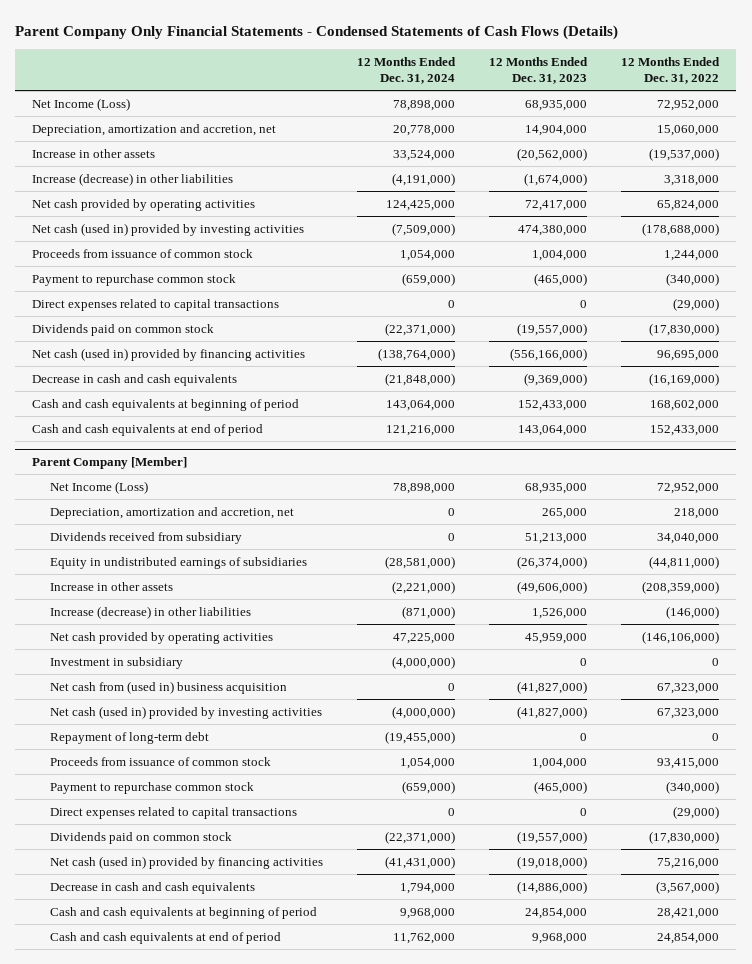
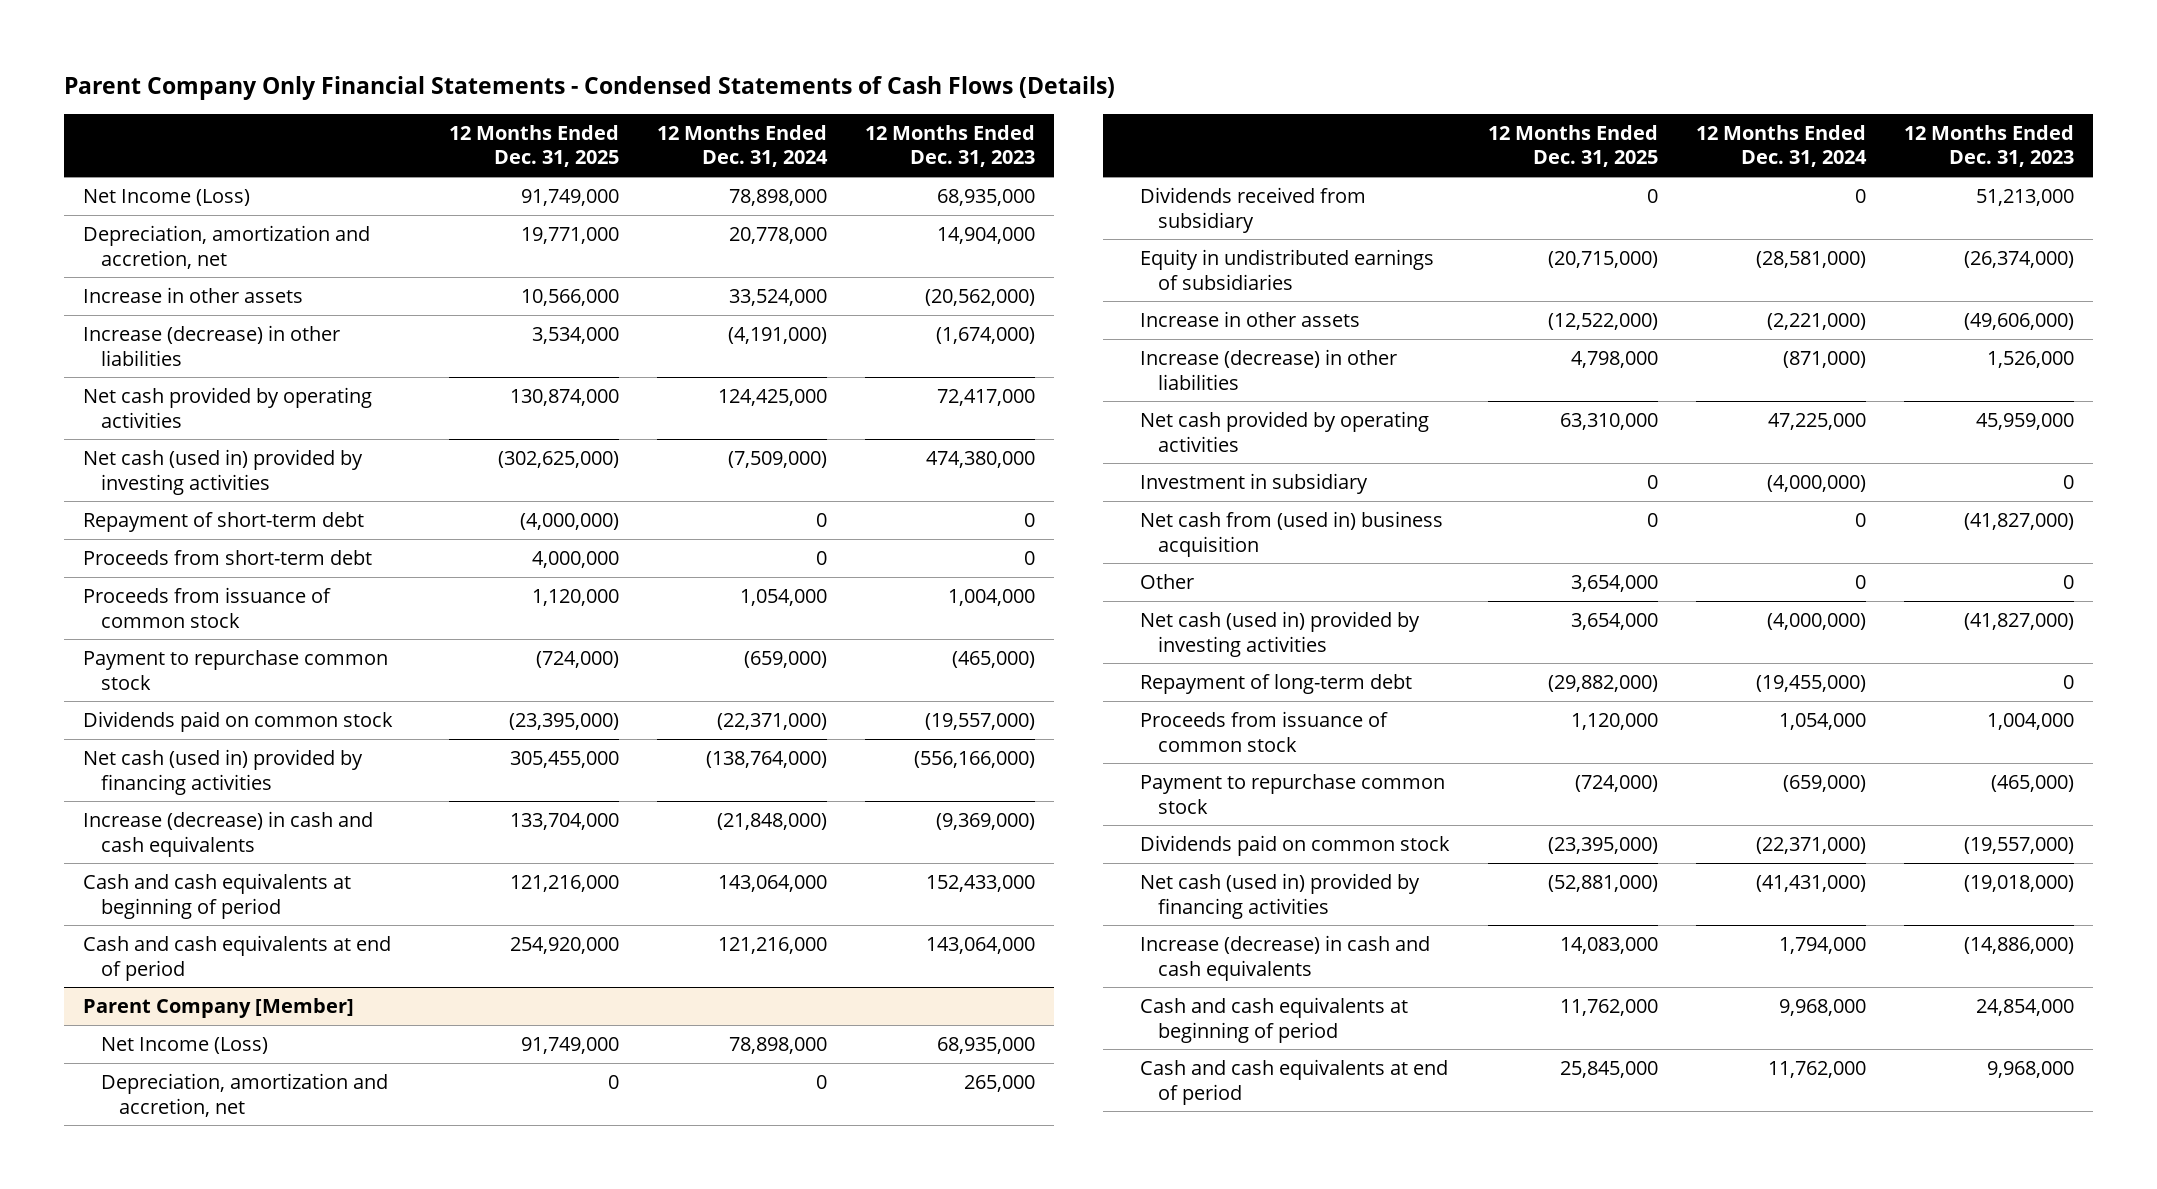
- | 12 Months Ended Dec. 31, 2024 | 12 Months Ended Dec. 31, 2023 | 12 Months Ended Dec. 31, 2022
+ | 12 Months Ended Dec. 31, 2025 | 12 Months Ended Dec. 31, 2024 | 12 Months Ended Dec. 31, 2023
+ Repayment of short-term debt | (4,000,000) | 0 | 0
+ Proceeds from short-term debt | 4,000,000 | 0 | 0
- Direct expenses related to capital transactions | 0 | 0 | (29,000)
- Decrease in cash and cash equivalents | (21,848,000) | (9,369,000) | (16,169,000)
+ Increase (decrease) in cash and cash equivalents | 133,704,000 | (21,848,000) | (9,369,000)
@ Parent Company [Member]
+ Other | 3,654,000 | 0 | 0
- Direct expenses related to capital transactions | 0 | 0 | (29,000)
- Decrease in cash and cash equivalents | 1,794,000 | (14,886,000) | (3,567,000)
+ Increase (decrease) in cash and cash equivalents | 14,083,000 | 1,794,000 | (14,886,000)

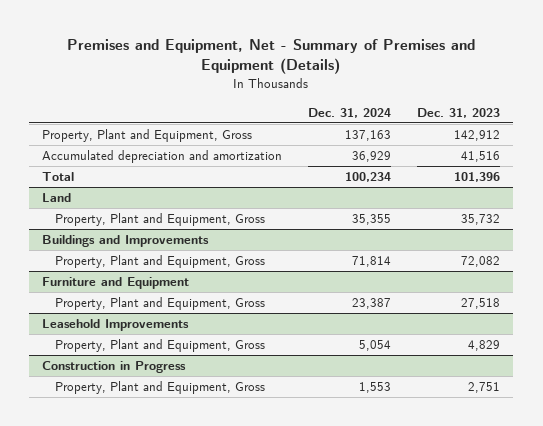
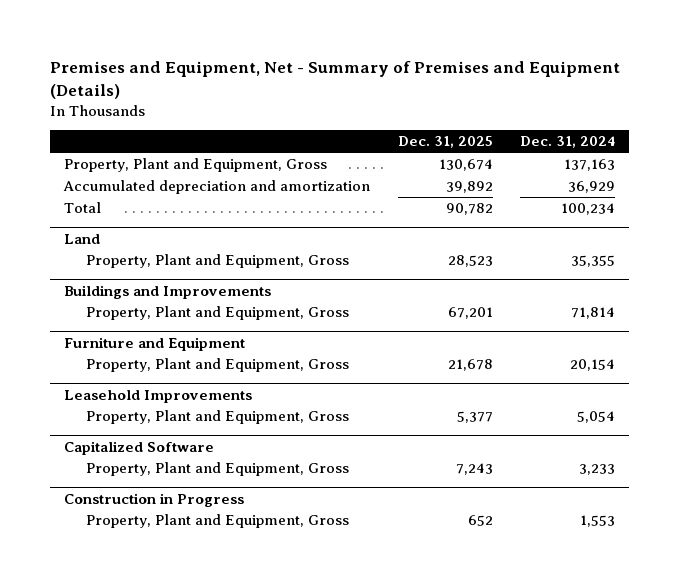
- | Dec. 31, 2024 | Dec. 31, 2023
+ | Dec. 31, 2025 | Dec. 31, 2024
@ Furniture and Equipment
- Property, Plant and Equipment, Gross | 23,387 | 27,518
+ Property, Plant and Equipment, Gross | 21,678 | 20,154
+ Capitalized Software
+ Property, Plant and Equipment, Gross | 7,243 | 3,233

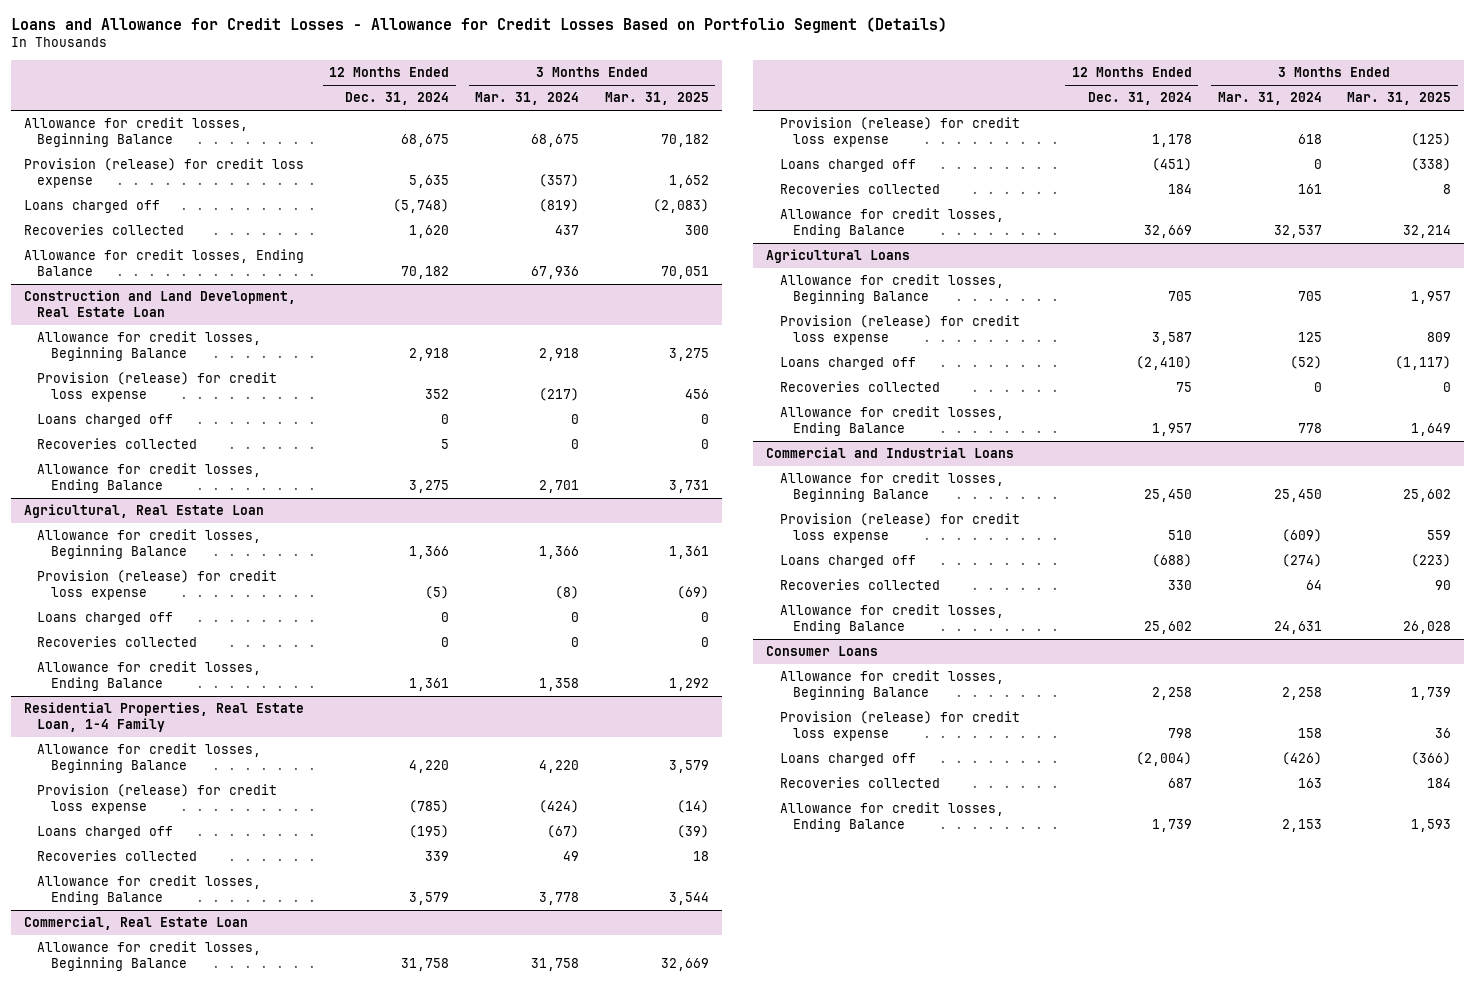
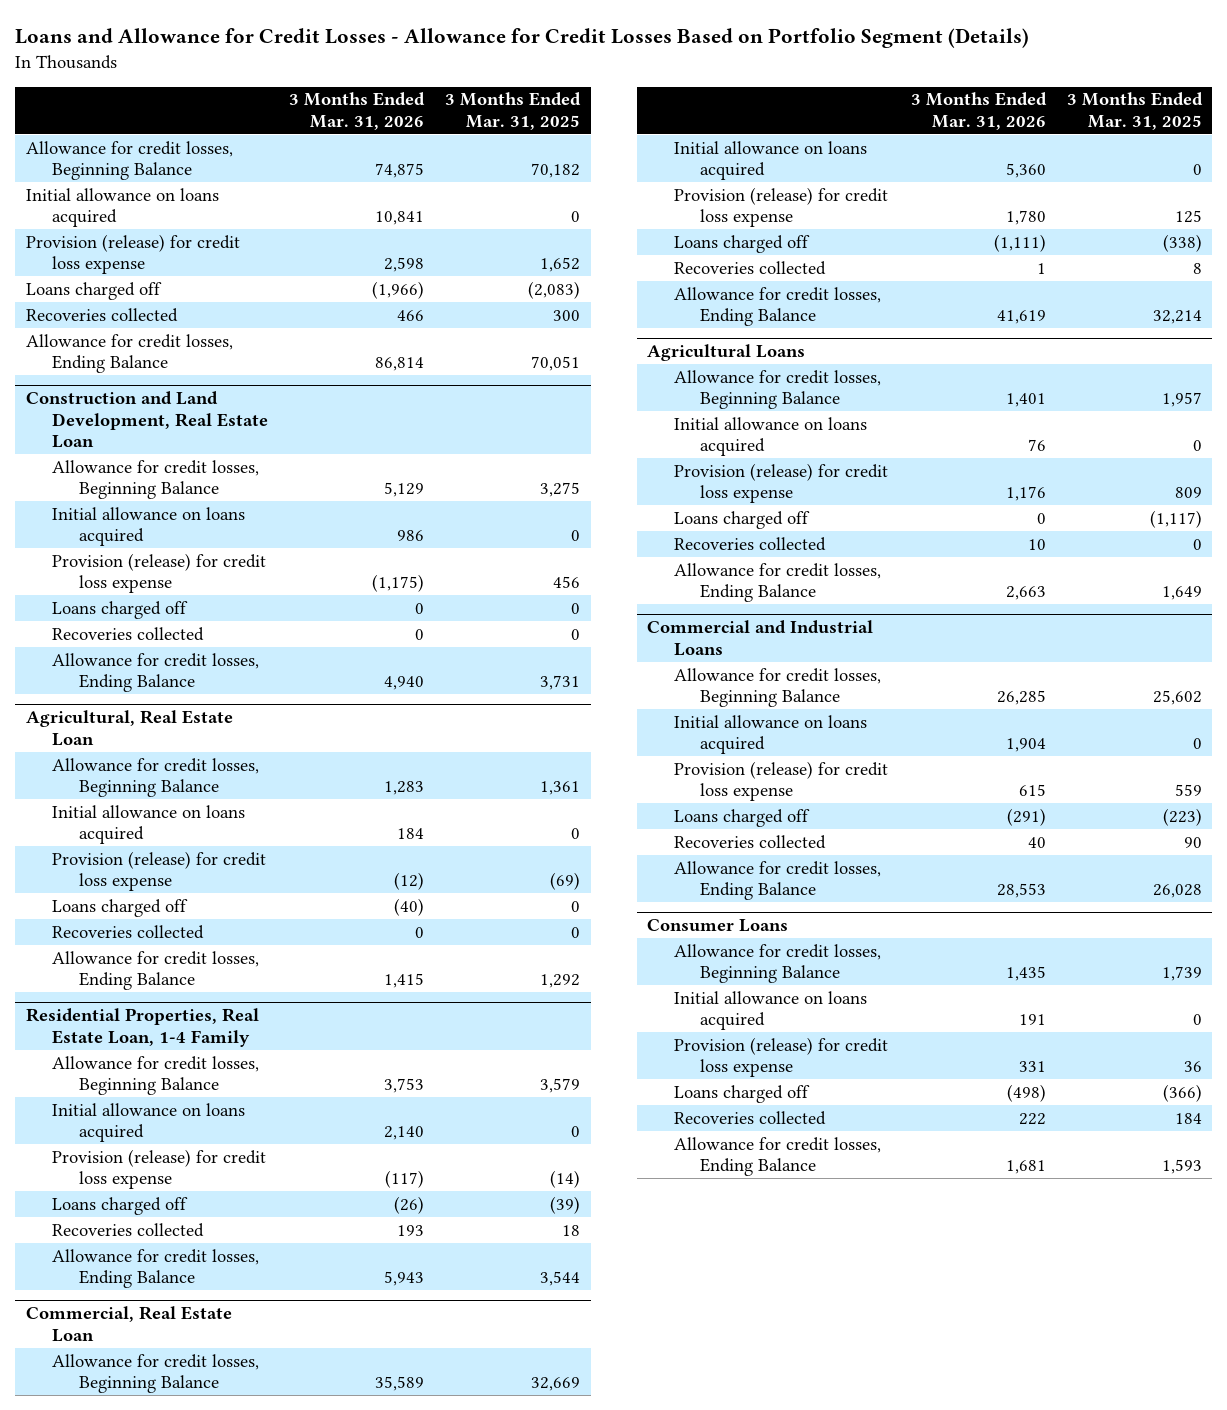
- | 12 Months Ended Dec. 31, 2024 | 3 Months Ended Mar. 31, 2024 | 3 Months Ended Mar. 31, 2025
+ | 3 Months Ended Mar. 31, 2026 | 3 Months Ended Mar. 31, 2025
+ Initial allowance on loans acquired | 10,841 | 0
@ Construction and Land Development, Real Estate Loan
+ Initial allowance on loans acquired | 986 | 0
@ Agricultural, Real Estate Loan
+ Initial allowance on loans acquired | 184 | 0
@ Residential Properties, Real Estate Loan, 1-4 Family
+ Initial allowance on loans acquired | 2,140 | 0
@ Commercial, Real Estate Loan
- Provision (release) for credit loss expense | 1,178 | 618 | (125)
+ Initial allowance on loans acquired | 5,360 | 0
+ Provision (release) for credit loss expense | 1,780 | 125
@ Agricultural Loans
+ Initial allowance on loans acquired | 76 | 0
@ Commercial and Industrial Loans
+ Initial allowance on loans acquired | 1,904 | 0
@ Consumer Loans
+ Initial allowance on loans acquired | 191 | 0

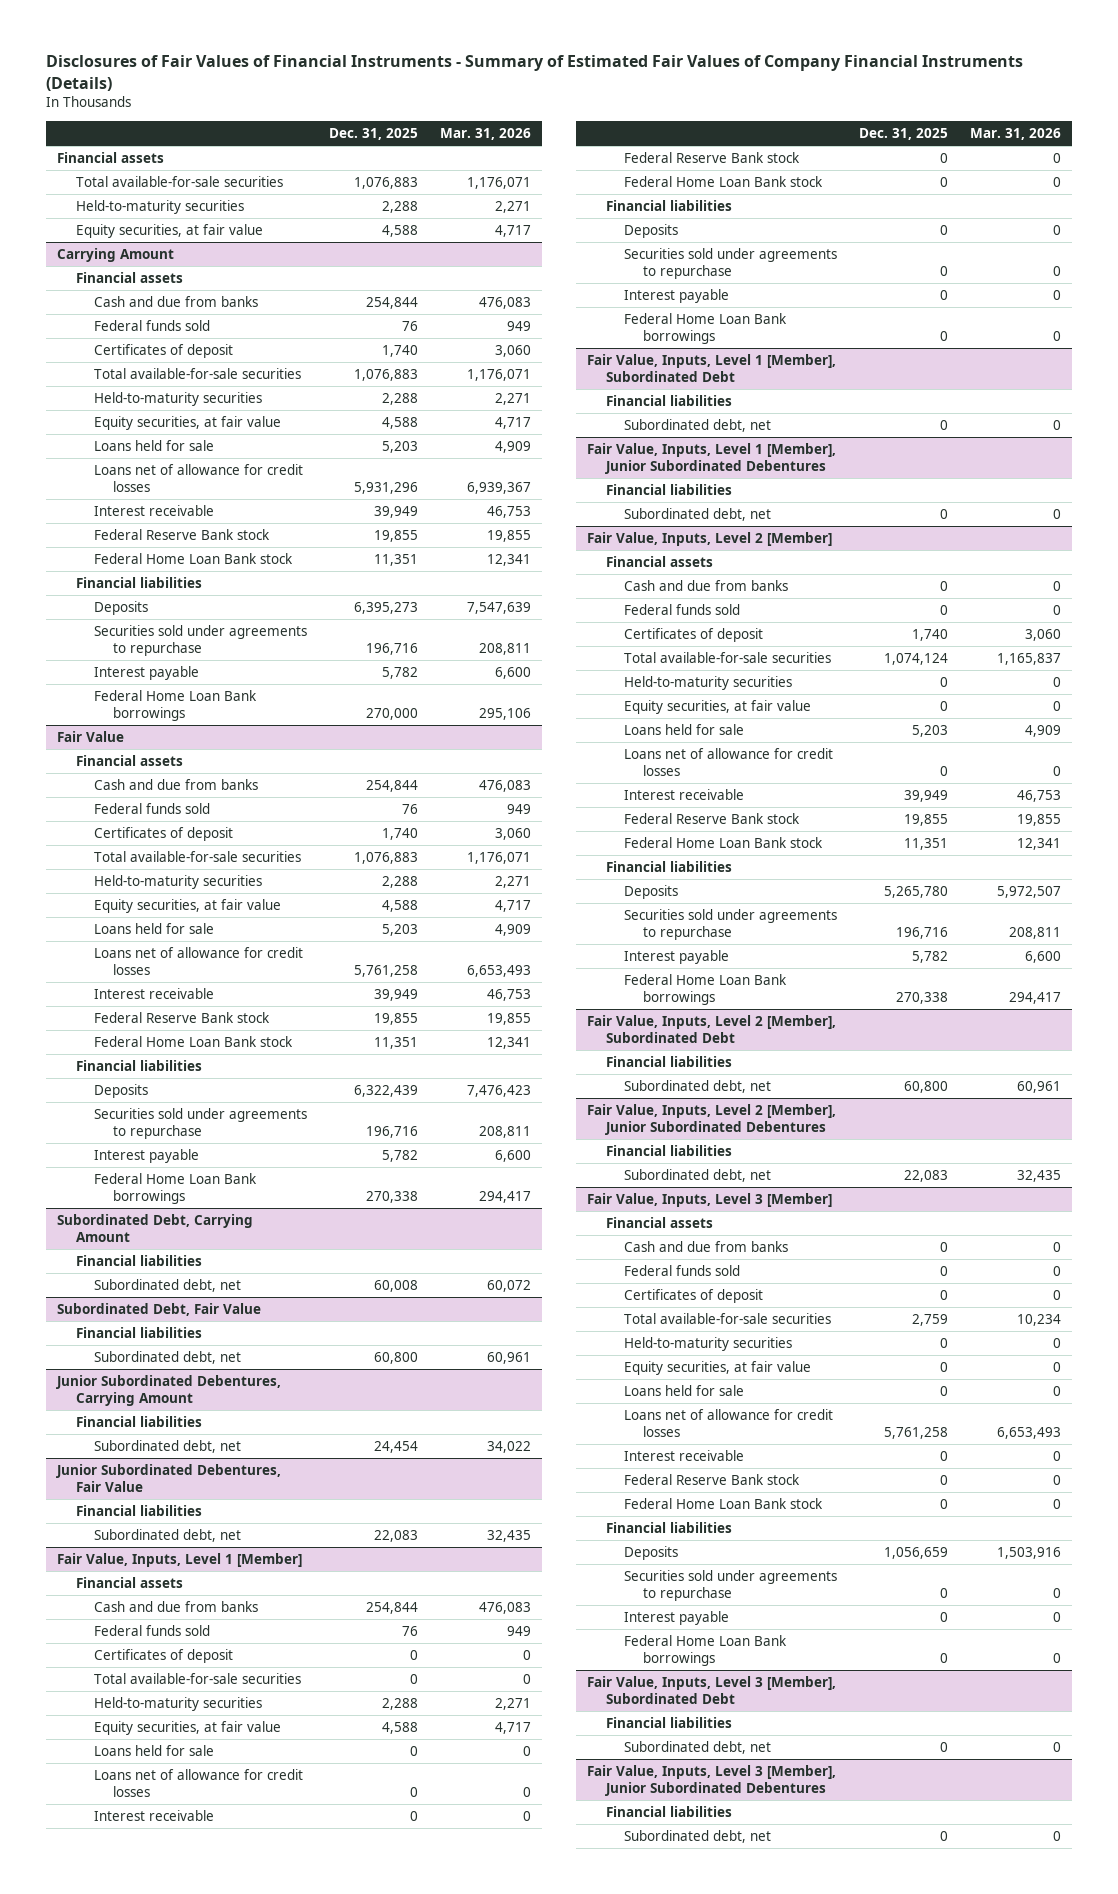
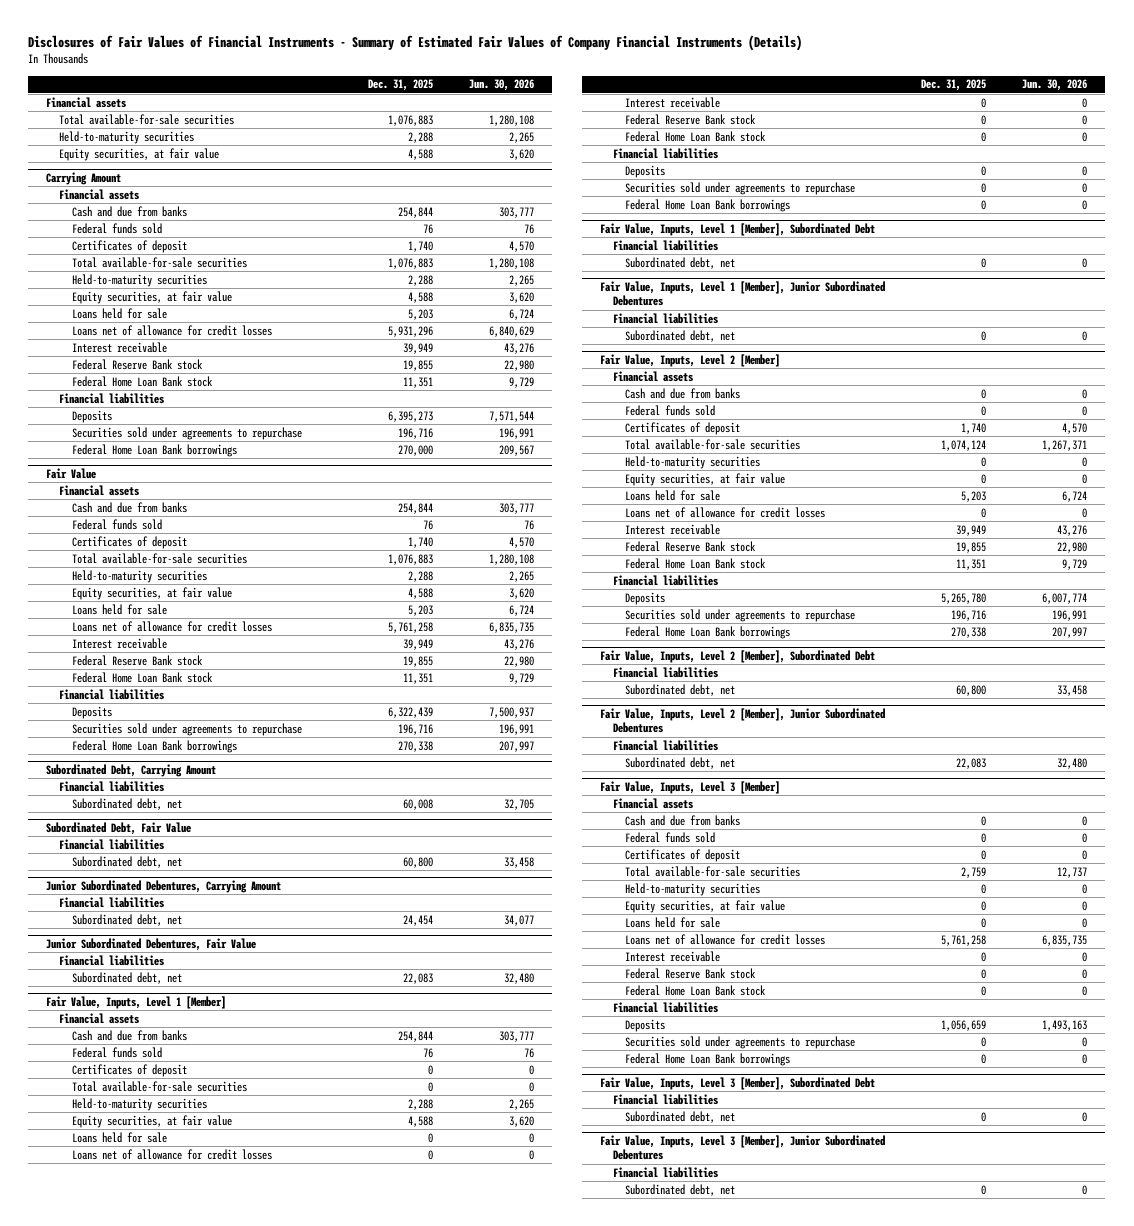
- | Dec. 31, 2025 | Mar. 31, 2026
+ | Dec. 31, 2025 | Jun. 30, 2026
@ Carrying Amount
- Interest payable | 5,782 | 6,600
@ Fair Value
- Interest payable | 5,782 | 6,600
@ Fair Value, Inputs, Level 1 [Member]
- Interest payable | 0 | 0
@ Fair Value, Inputs, Level 2 [Member]
- Interest payable | 5,782 | 6,600
@ Fair Value, Inputs, Level 3 [Member]
- Interest payable | 0 | 0

